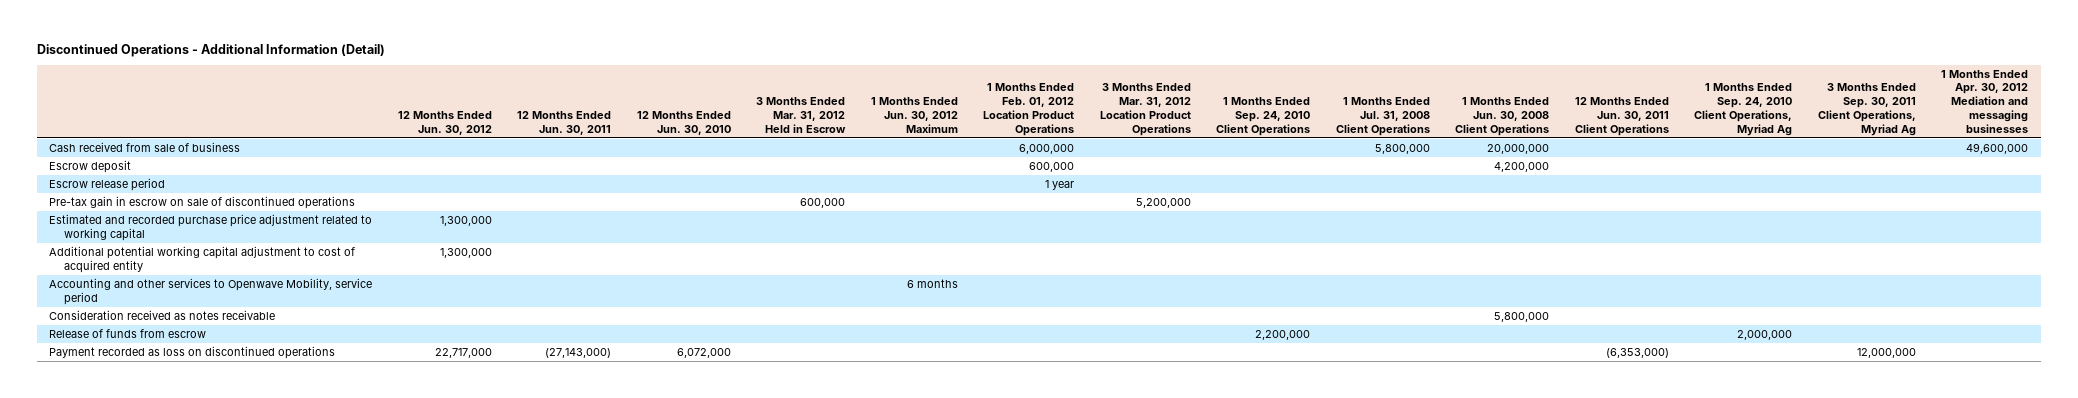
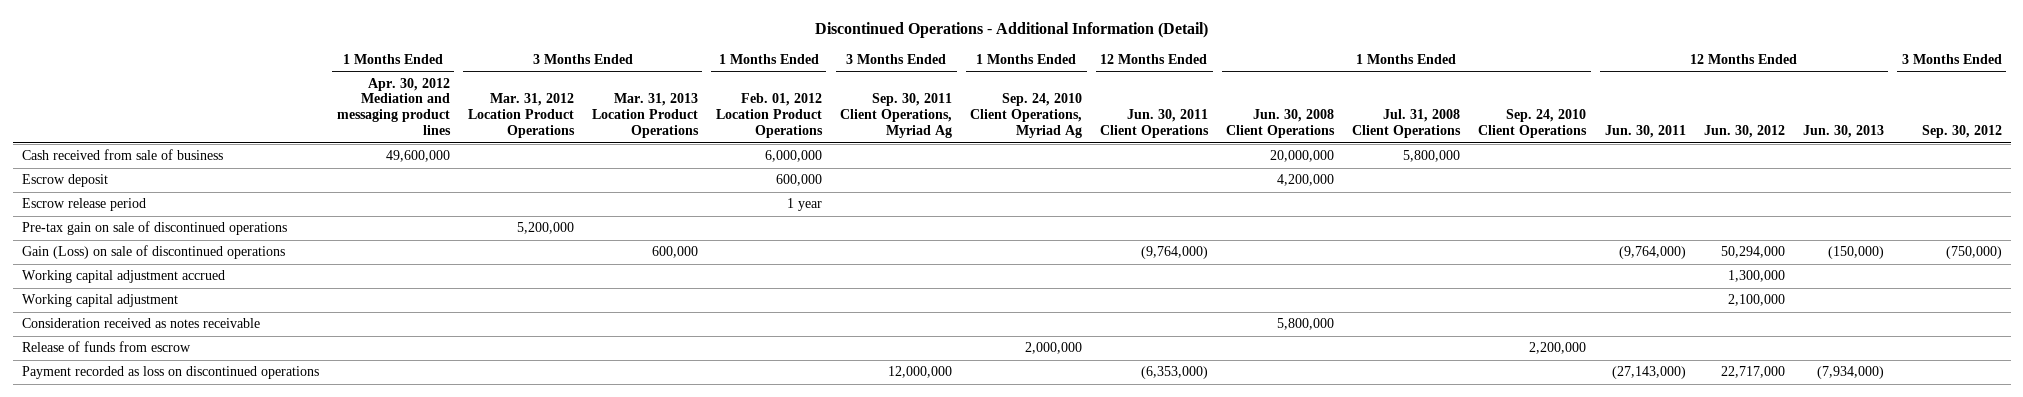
- | 12 Months Ended Jun. 30, 2012 | 12 Months Ended Jun. 30, 2011 | 12 Months Ended Jun. 30, 2010 | 3 Months Ended Mar. 31, 2012 Held in Escrow | 1 Months Ended Jun. 30, 2012 Maximum | 1 Months Ended Feb. 01, 2012 Location Product Operations | 3 Months Ended Mar. 31, 2012 Location Product Operations | 1 Months Ended Sep. 24, 2010 Client Operations | 1 Months Ended Jul. 31, 2008 Client Operations | 1 Months Ended Jun. 30, 2008 Client Operations | 12 Months Ended Jun. 30, 2011 Client Operations | 1 Months Ended Sep. 24, 2010 Client Operations, Myriad Ag | 3 Months Ended Sep. 30, 2011 Client Operations, Myriad Ag | 1 Months Ended Apr. 30, 2012 Mediation and messaging businesses
+ | 1 Months Ended Apr. 30, 2012 Mediation and messaging product lines | 3 Months Ended Mar. 31, 2012 Location Product Operations | 3 Months Ended Mar. 31, 2013 Location Product Operations | 1 Months Ended Feb. 01, 2012 Location Product Operations | 3 Months Ended Sep. 30, 2011 Client Operations, Myriad Ag | 1 Months Ended Sep. 24, 2010 Client Operations, Myriad Ag | 12 Months Ended Jun. 30, 2011 Client Operations | 1 Months Ended Jun. 30, 2008 Client Operations | 1 Months Ended Jul. 31, 2008 Client Operations | 1 Months Ended Sep. 24, 2010 Client Operations | 12 Months Ended Jun. 30, 2011 | 12 Months Ended Jun. 30, 2012 | 12 Months Ended Jun. 30, 2013 | 3 Months Ended Sep. 30, 2012
- Pre-tax gain in escrow on sale of discontinued operations | | | | 600,000 | | | 5,200,000 | | | | | | |
- Estimated and recorded purchase price adjustment related to working capital | 1,300,000 | | | | | | | | | | | | |
- Additional potential working capital adjustment to cost of acquired entity | 1,300,000 | | | | | | | | | | | | |
- Accounting and other services to Openwave Mobility, service period | | | | | 6 months | | | | | | | | |
+ Pre-tax gain on sale of discontinued operations | | 5,200,000 | | | | | | | | | | | |
+ Gain (Loss) on sale of discontinued operations | | | 600,000 | | | | (9,764,000) | | | | (9,764,000) | 50,294,000 | (150,000) | (750,000)
+ Working capital adjustment accrued | | | | | | | | | | | | 1,300,000 | |
+ Working capital adjustment | | | | | | | | | | | | 2,100,000 | |

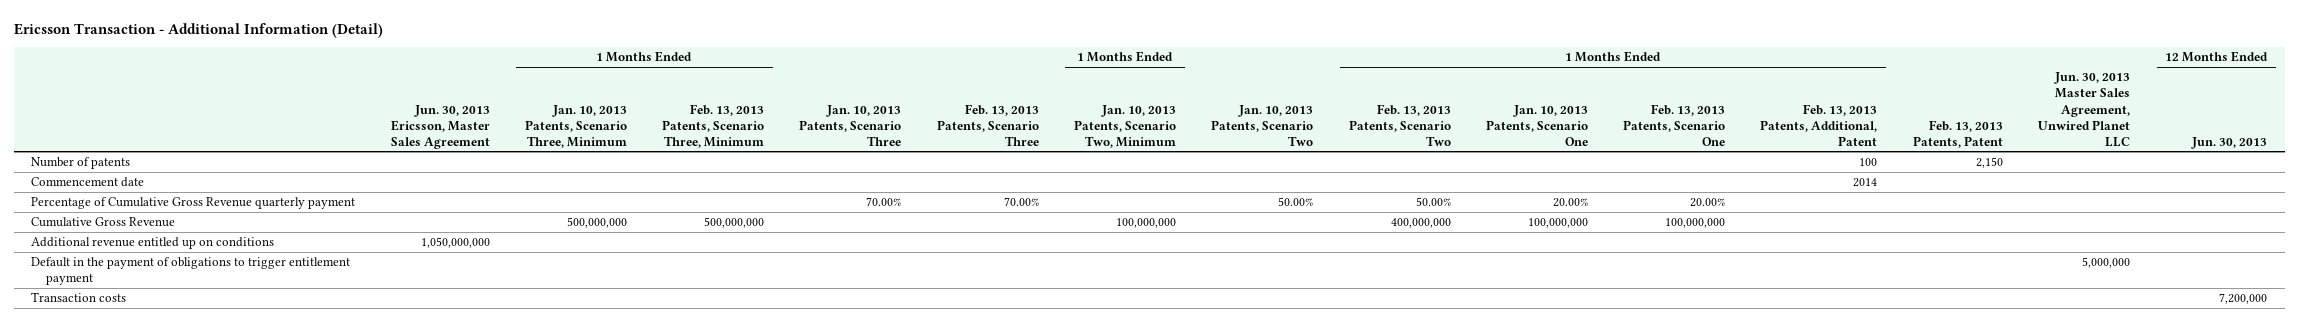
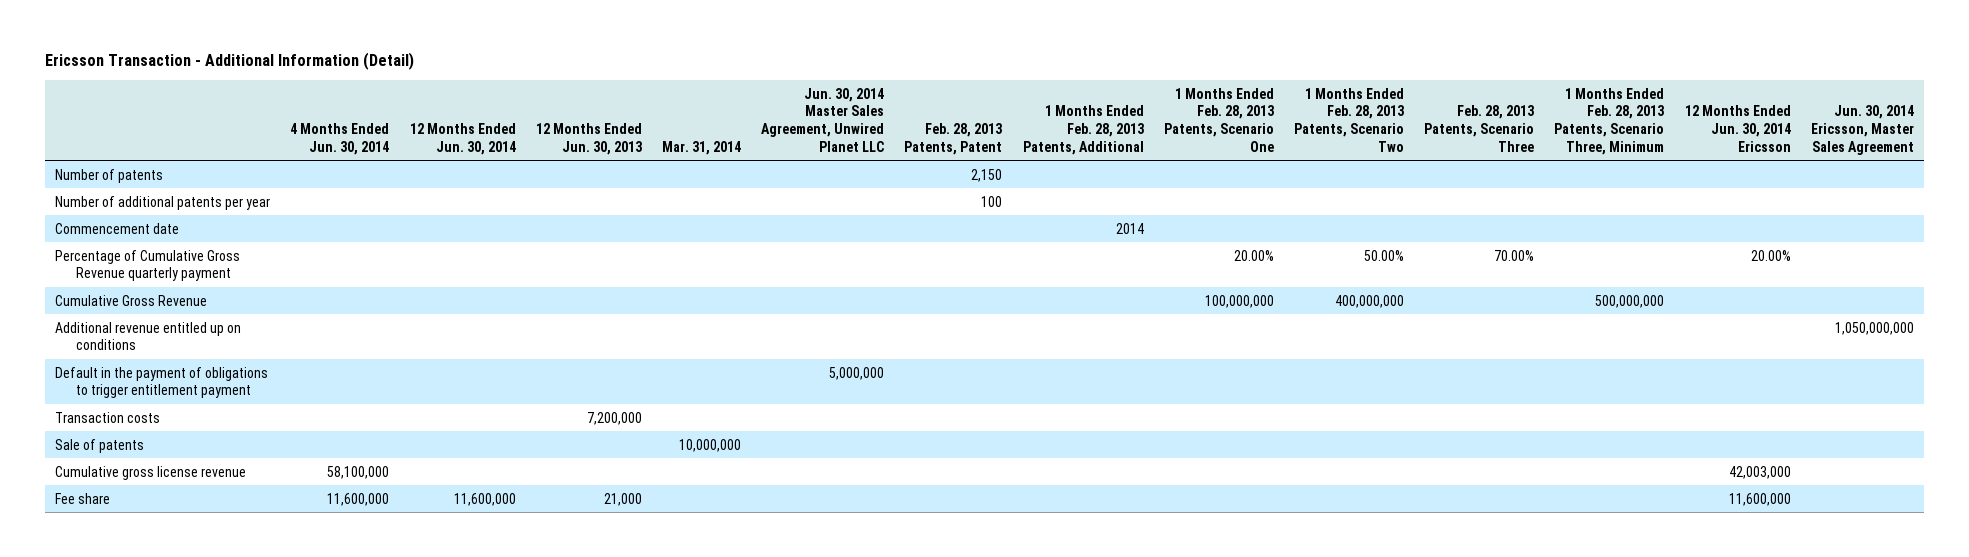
- | Jun. 30, 2013 Ericsson, Master Sales Agreement | 1 Months Ended Jan. 10, 2013 Patents, Scenario Three, Minimum | 1 Months Ended Feb. 13, 2013 Patents, Scenario Three, Minimum | Jan. 10, 2013 Patents, Scenario Three | Feb. 13, 2013 Patents, Scenario Three | 1 Months Ended Jan. 10, 2013 Patents, Scenario Two, Minimum | Jan. 10, 2013 Patents, Scenario Two | 1 Months Ended Feb. 13, 2013 Patents, Scenario Two | 1 Months Ended Jan. 10, 2013 Patents, Scenario One | 1 Months Ended Feb. 13, 2013 Patents, Scenario One | 1 Months Ended Feb. 13, 2013 Patents, Additional, Patent | Feb. 13, 2013 Patents, Patent | Jun. 30, 2013 Master Sales Agreement, Unwired Planet LLC | 12 Months Ended Jun. 30, 2013
+ | 4 Months Ended Jun. 30, 2014 | 12 Months Ended Jun. 30, 2014 | 12 Months Ended Jun. 30, 2013 | Mar. 31, 2014 | Jun. 30, 2014 Master Sales Agreement, Unwired Planet LLC | Feb. 28, 2013 Patents, Patent | 1 Months Ended Feb. 28, 2013 Patents, Additional | 1 Months Ended Feb. 28, 2013 Patents, Scenario One | 1 Months Ended Feb. 28, 2013 Patents, Scenario Two | Feb. 28, 2013 Patents, Scenario Three | 1 Months Ended Feb. 28, 2013 Patents, Scenario Three, Minimum | 12 Months Ended Jun. 30, 2014 Ericsson | Jun. 30, 2014 Ericsson, Master Sales Agreement
+ Number of additional patents per year | | | | | | 100 | | | | | | |
+ Sale of patents | | | | 10,000,000 | | | | | | | | |
+ Cumulative gross license revenue | 58,100,000 | | | | | | | | | | | 42,003,000 |
+ Fee share | 11,600,000 | 11,600,000 | 21,000 | | | | | | | | | 11,600,000 |

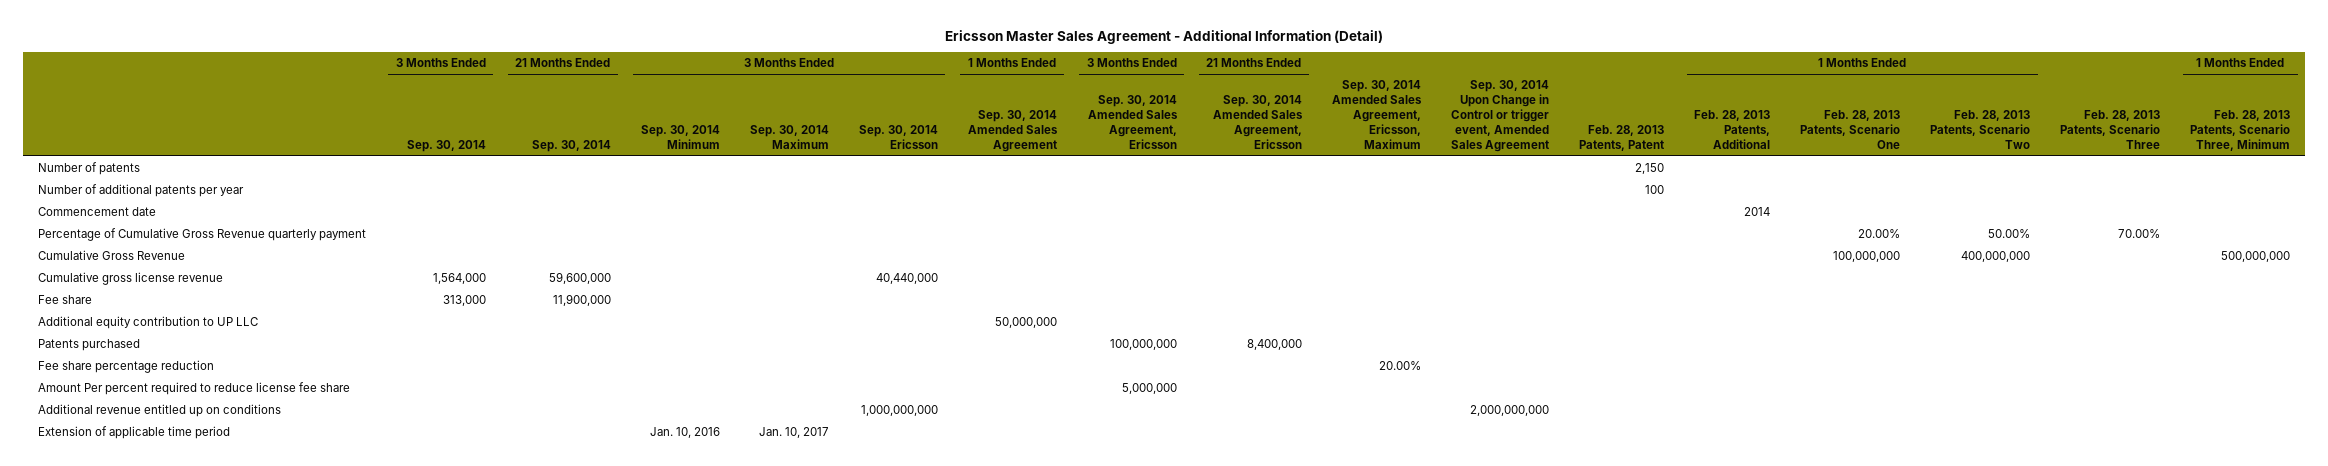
- Ericsson Transaction - Additional Information (Detail)
+ Ericsson Master Sales Agreement - Additional Information (Detail)
- | 4 Months Ended Jun. 30, 2014 | 12 Months Ended Jun. 30, 2014 | 12 Months Ended Jun. 30, 2013 | Mar. 31, 2014 | Jun. 30, 2014 Master Sales Agreement, Unwired Planet LLC | Feb. 28, 2013 Patents, Patent | 1 Months Ended Feb. 28, 2013 Patents, Additional | 1 Months Ended Feb. 28, 2013 Patents, Scenario One | 1 Months Ended Feb. 28, 2013 Patents, Scenario Two | Feb. 28, 2013 Patents, Scenario Three | 1 Months Ended Feb. 28, 2013 Patents, Scenario Three, Minimum | 12 Months Ended Jun. 30, 2014 Ericsson | Jun. 30, 2014 Ericsson, Master Sales Agreement
+ | 3 Months Ended Sep. 30, 2014 | 21 Months Ended Sep. 30, 2014 | 3 Months Ended Sep. 30, 2014 Minimum | 3 Months Ended Sep. 30, 2014 Maximum | 3 Months Ended Sep. 30, 2014 Ericsson | 1 Months Ended Sep. 30, 2014 Amended Sales Agreement | 3 Months Ended Sep. 30, 2014 Amended Sales Agreement, Ericsson | 21 Months Ended Sep. 30, 2014 Amended Sales Agreement, Ericsson | Sep. 30, 2014 Amended Sales Agreement, Ericsson, Maximum | Sep. 30, 2014 Upon Change in Control or trigger event, Amended Sales Agreement | Feb. 28, 2013 Patents, Patent | 1 Months Ended Feb. 28, 2013 Patents, Additional | 1 Months Ended Feb. 28, 2013 Patents, Scenario One | 1 Months Ended Feb. 28, 2013 Patents, Scenario Two | Feb. 28, 2013 Patents, Scenario Three | 1 Months Ended Feb. 28, 2013 Patents, Scenario Three, Minimum
- Default in the payment of obligations to trigger entitlement payment | | | | | 5,000,000 | | | | | | | |
- Transaction costs | | | 7,200,000 | | | | | | | | | |
- Sale of patents | | | | 10,000,000 | | | | | | | | |
+ Additional equity contribution to UP LLC | | | | | | 50,000,000 | | | | | | | | | |
+ Patents purchased | | | | | | | 100,000,000 | 8,400,000 | | | | | | | |
+ Fee share percentage reduction | | | | | | | | | 20.00% | | | | | | |
+ Amount Per percent required to reduce license fee share | | | | | | | 5,000,000 | | | | | | | | |
moved down: Additional revenue entitled up on conditions | | | | | 1,000,000,000 | | | | | 2,000,000,000 | | | | | |
+ Extension of applicable time period | | | Jan. 10, 2016 | Jan. 10, 2017 | | | | | | | | | | | |

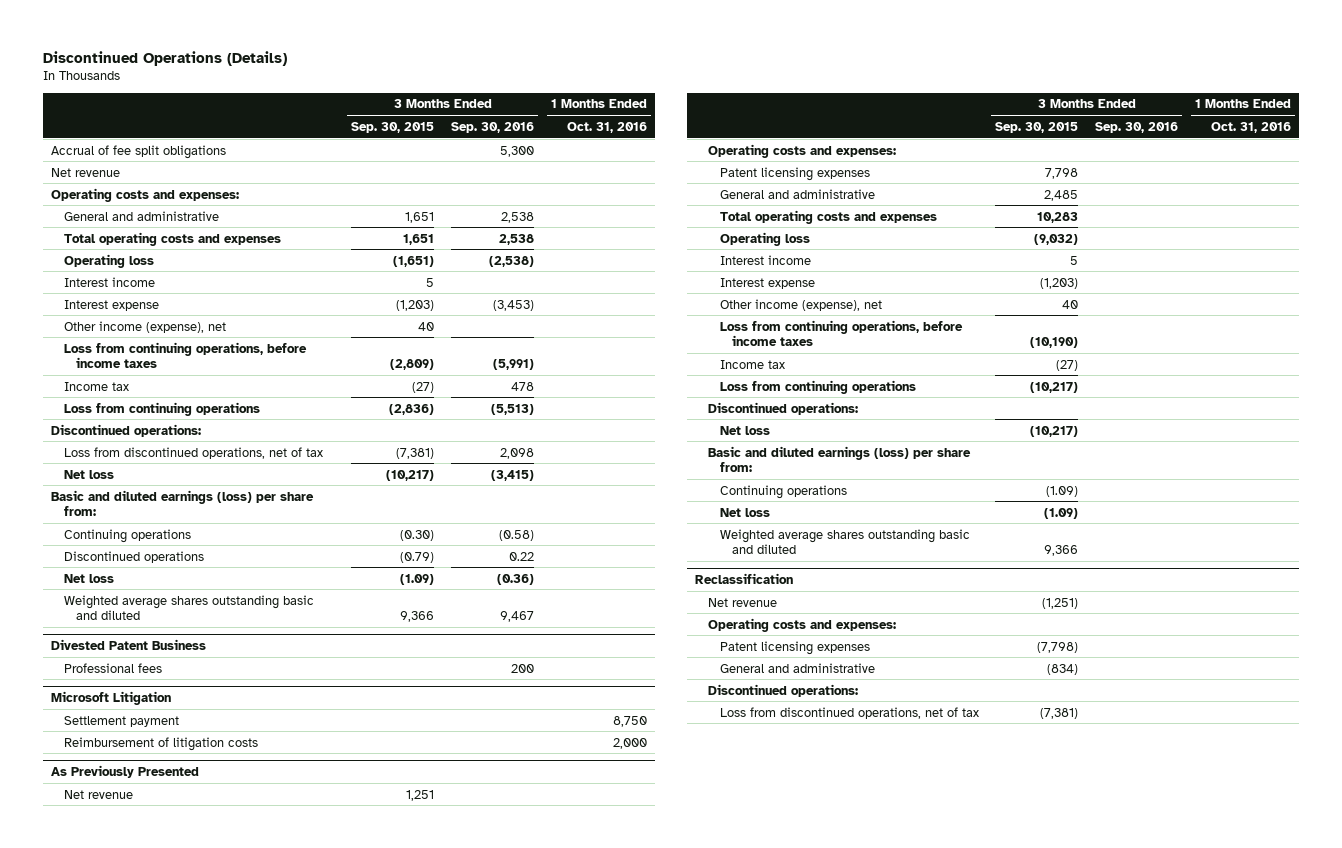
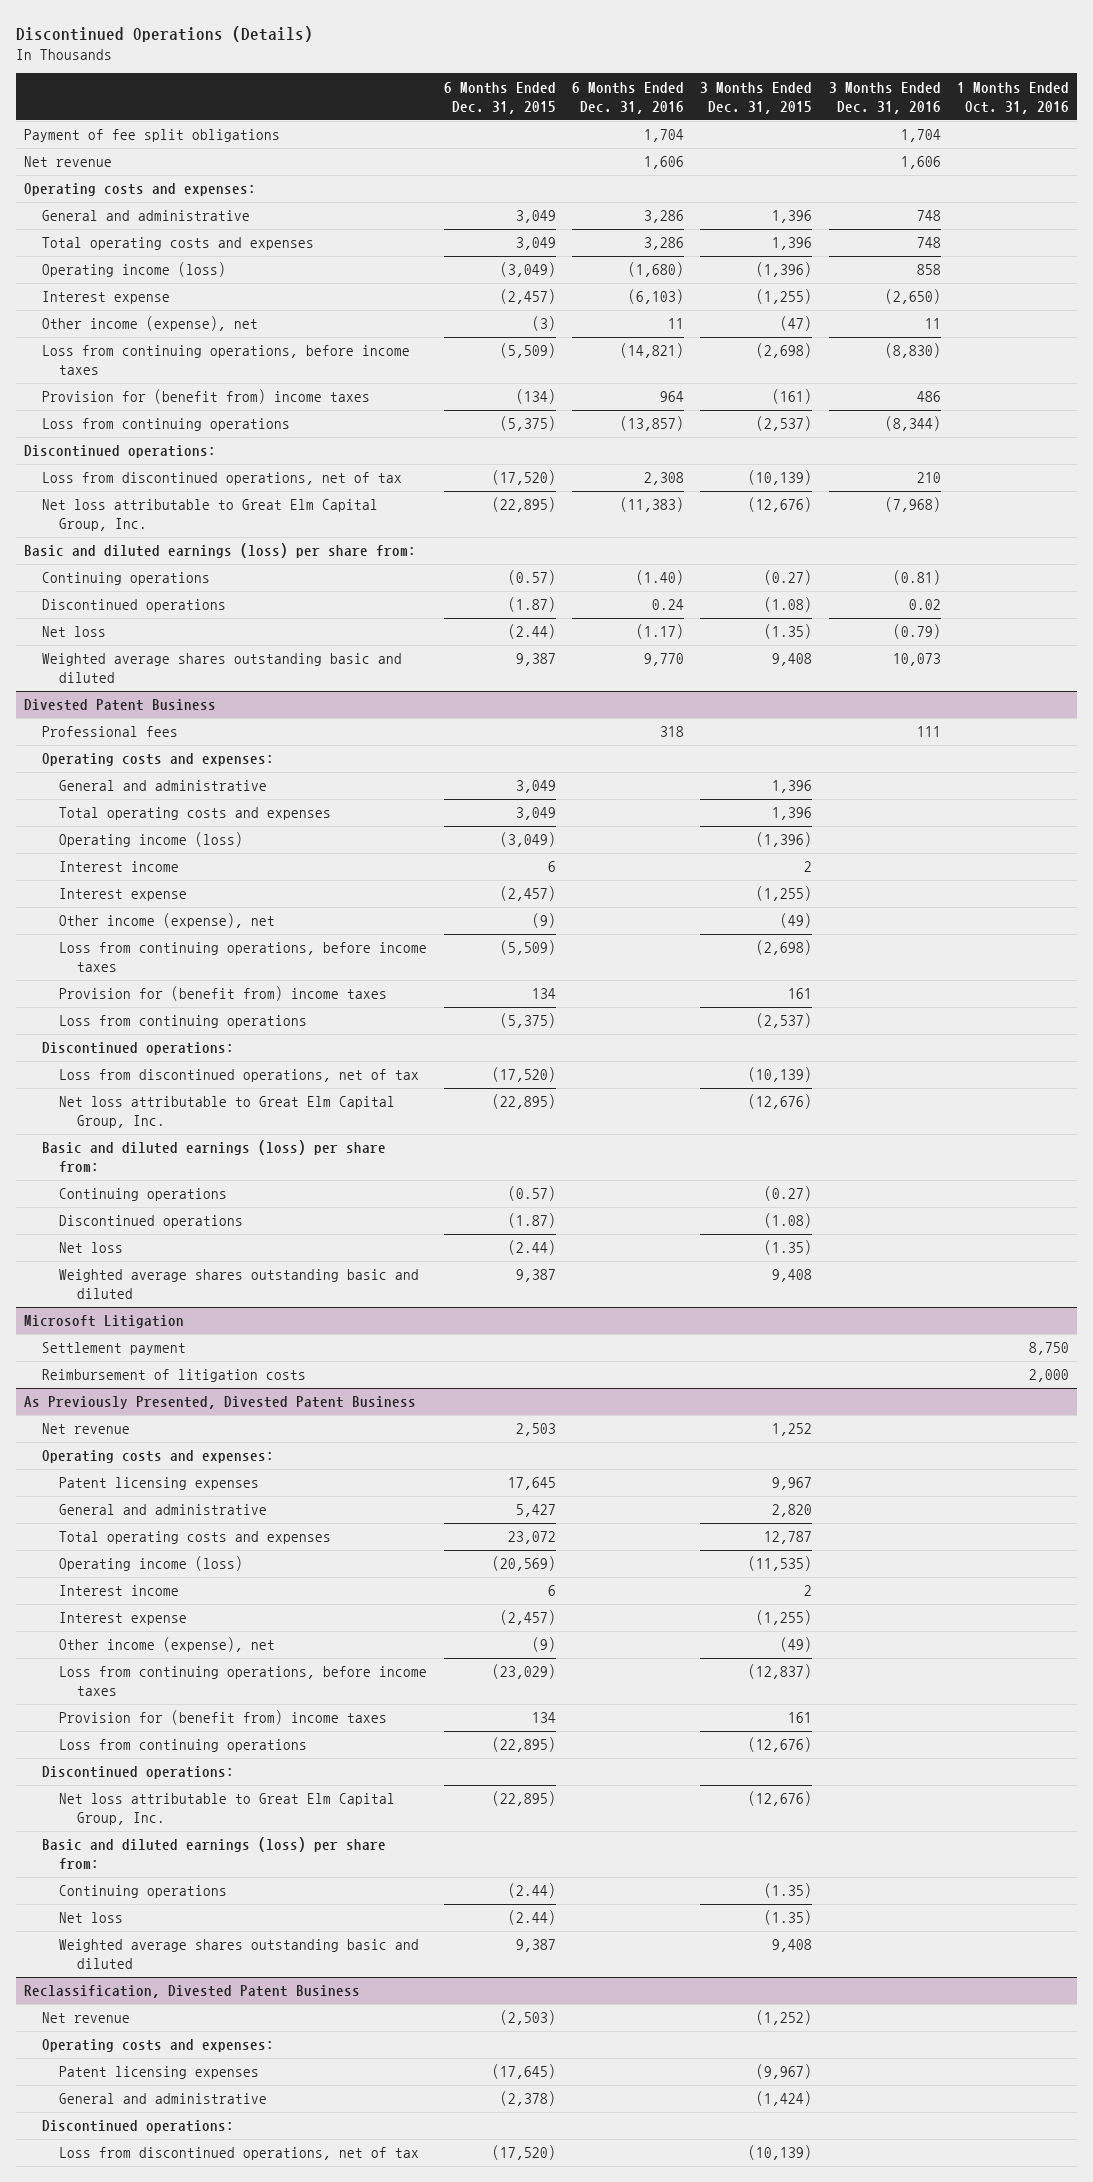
- | 3 Months Ended Sep. 30, 2015 | 3 Months Ended Sep. 30, 2016 | 1 Months Ended Oct. 31, 2016
+ | 6 Months Ended Dec. 31, 2015 | 6 Months Ended Dec. 31, 2016 | 3 Months Ended Dec. 31, 2015 | 3 Months Ended Dec. 31, 2016 | 1 Months Ended Oct. 31, 2016
- Accrual of fee split obligations | | 5,300 |
+ Payment of fee split obligations | | 1,704 | | 1,704 |
- Operating loss | (1,651) | (2,538) |
- Interest income | 5 | |
+ Operating income (loss) | (3,049) | (1,680) | (1,396) | 858 |
- Income tax | (27) | 478 |
+ Provision for (benefit from) income taxes | (134) | 964 | (161) | 486 |
- Net loss | (10,217) | (3,415) |
+ Net loss attributable to Great Elm Capital Group, Inc. | (22,895) | (11,383) | (12,676) | (7,968) |
@ Divested Patent Business
+ Operating costs and expenses:
+ General and administrative | 3,049 | | 1,396 | |
+ Total operating costs and expenses | 3,049 | | 1,396 | |
+ Operating income (loss) | (3,049) | | (1,396) | |
+ Interest income | 6 | | 2 | |
+ Interest expense | (2,457) | | (1,255) | |
+ Other income (expense), net | (9) | | (49) | |
+ Loss from continuing operations, before income taxes | (5,509) | | (2,698) | |
+ Provision for (benefit from) income taxes | 134 | | 161 | |
+ Loss from continuing operations | (5,375) | | (2,537) | |
+ Discontinued operations:
+ Loss from discontinued operations, net of tax | (17,520) | | (10,139) | |
+ Net loss attributable to Great Elm Capital Group, Inc. | (22,895) | | (12,676) | |
+ Basic and diluted earnings (loss) per share from:
+ Continuing operations | (0.57) | | (0.27) | |
+ Discontinued operations | (1.87) | | (1.08) | |
+ Net loss | (2.44) | | (1.35) | |
+ Weighted average shares outstanding basic and diluted | 9,387 | | 9,408 | |
- As Previously Presented
+ As Previously Presented, Divested Patent Business
- Operating loss | (9,032) | |
+ Operating income (loss) | (20,569) | | (11,535) | |
- Income tax | (27) | |
+ Provision for (benefit from) income taxes | 134 | | 161 | |
- Net loss | (10,217) | |
+ Net loss attributable to Great Elm Capital Group, Inc. | (22,895) | | (12,676) | |
- Reclassification
+ Reclassification, Divested Patent Business

